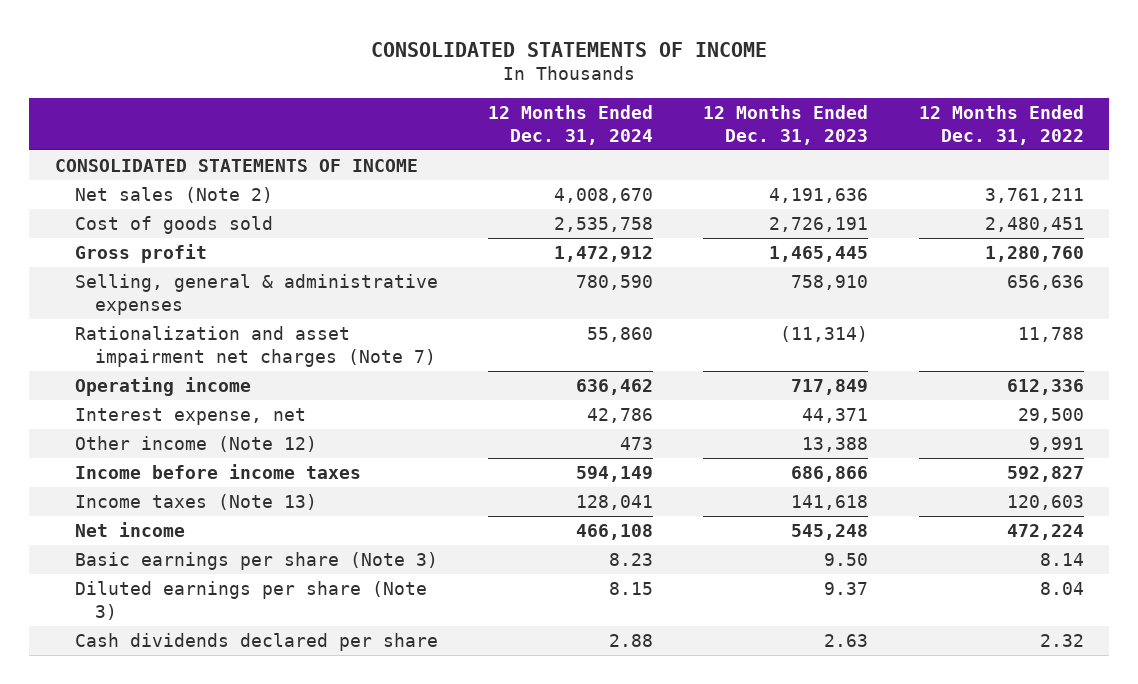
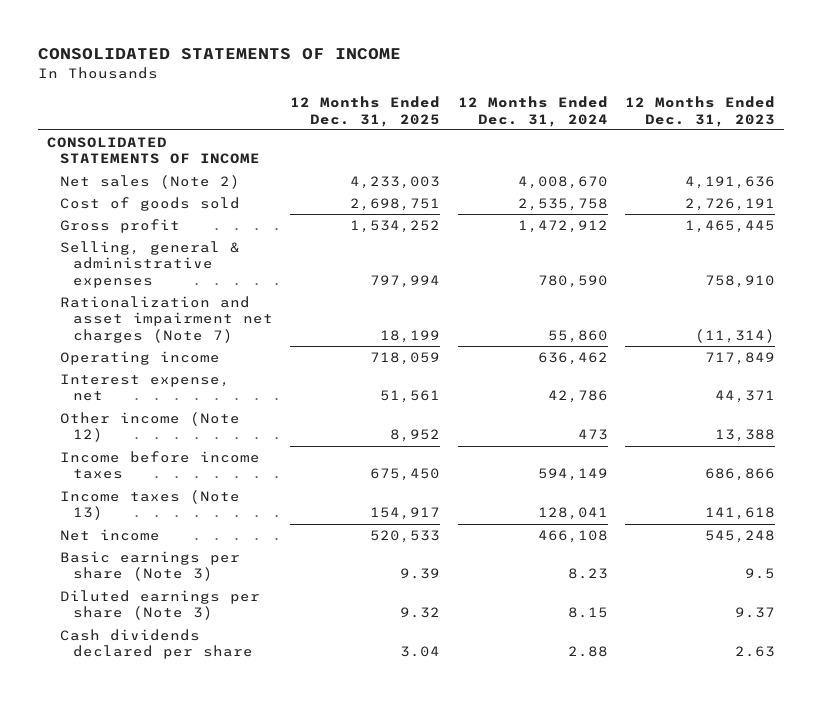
- | 12 Months Ended Dec. 31, 2024 | 12 Months Ended Dec. 31, 2023 | 12 Months Ended Dec. 31, 2022
+ | 12 Months Ended Dec. 31, 2025 | 12 Months Ended Dec. 31, 2024 | 12 Months Ended Dec. 31, 2023
- Basic earnings per share (Note 3) | 8.23 | 9.50 | 8.14
+ Basic earnings per share (Note 3) | 9.39 | 8.23 | 9.5

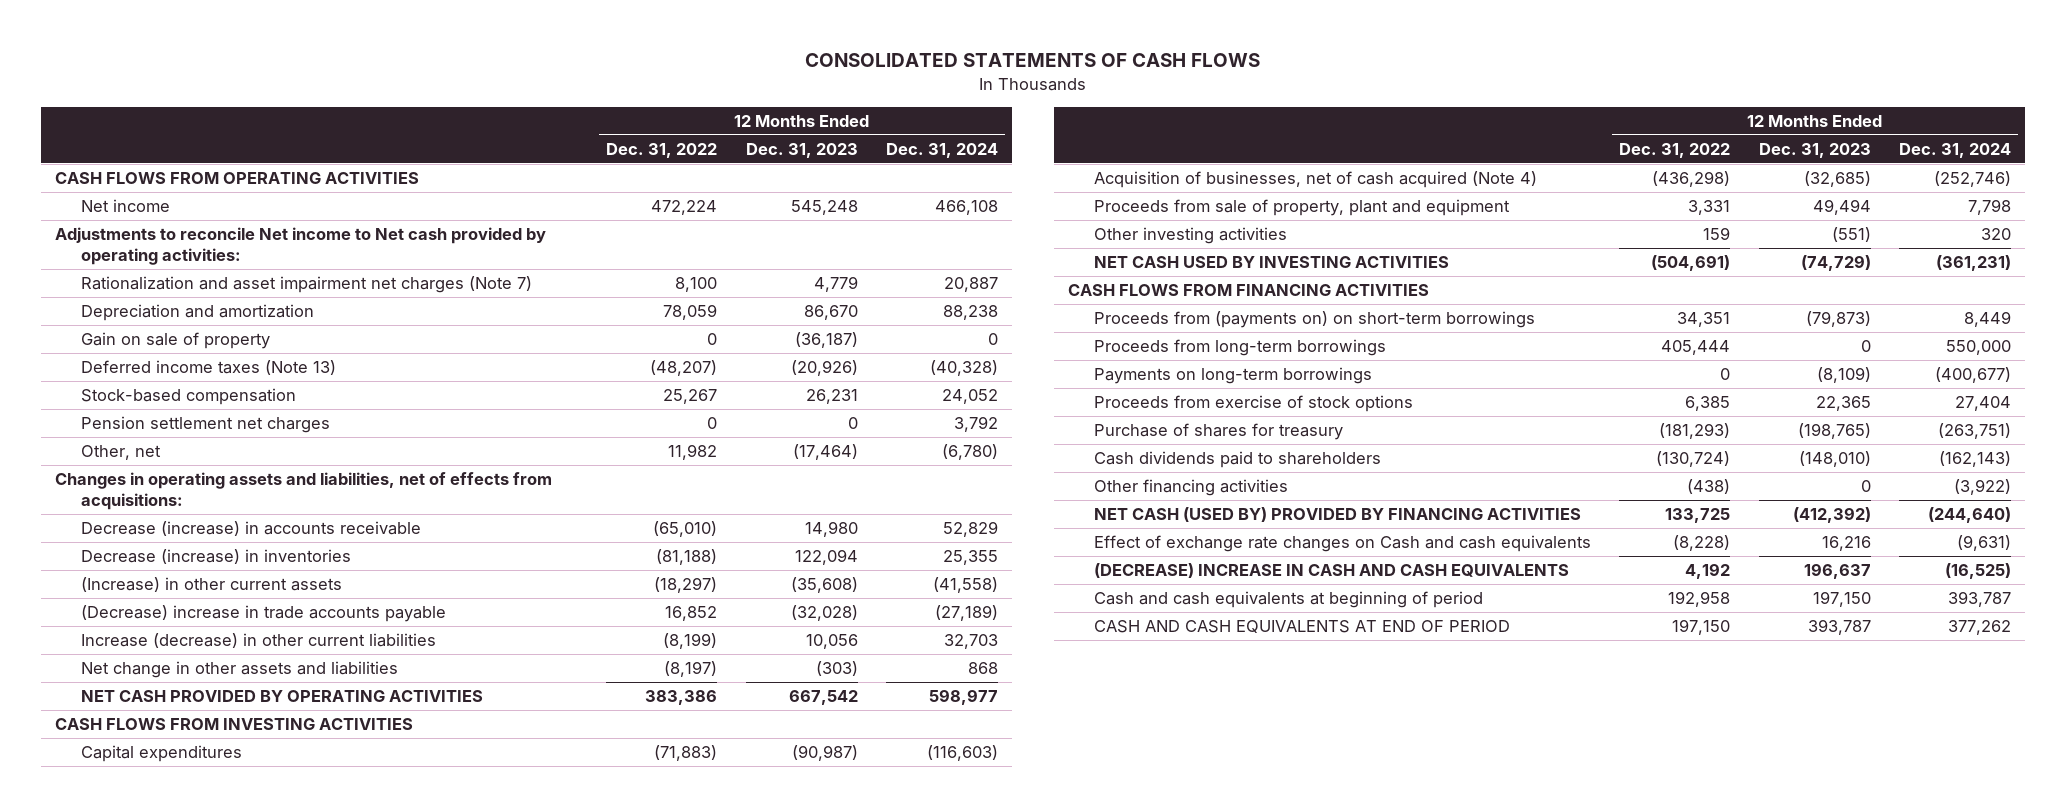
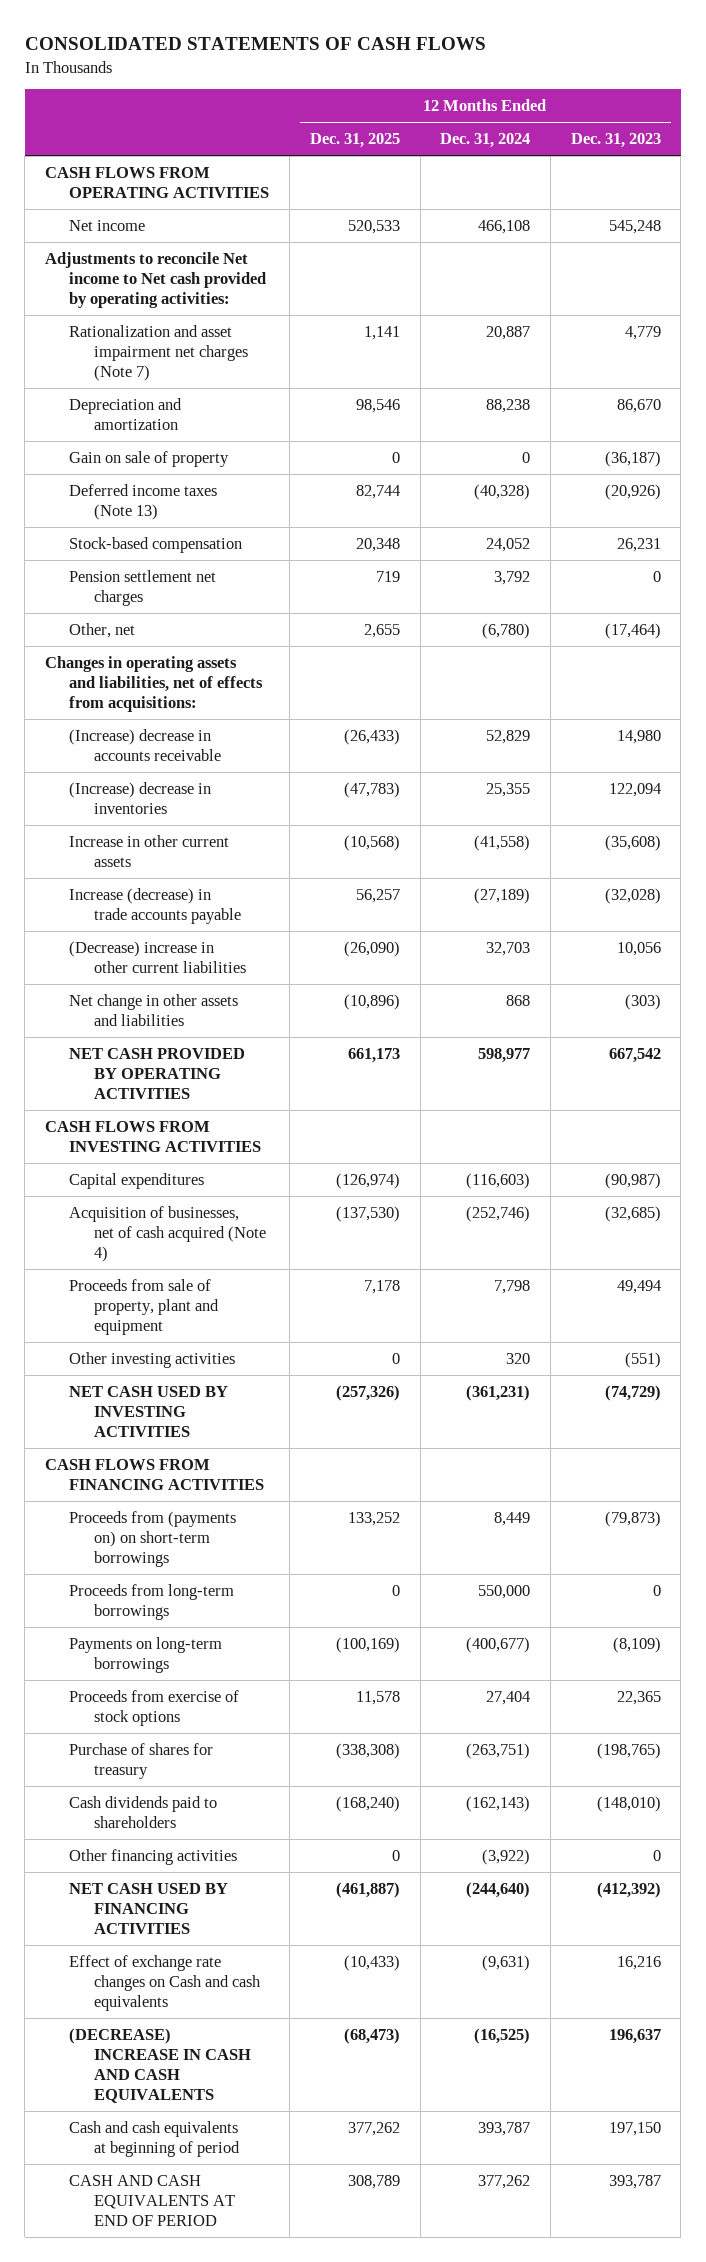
- | 12 Months Ended Dec. 31, 2022 | 12 Months Ended Dec. 31, 2023 | 12 Months Ended Dec. 31, 2024
+ | 12 Months Ended Dec. 31, 2025 | 12 Months Ended Dec. 31, 2024 | 12 Months Ended Dec. 31, 2023
- Decrease (increase) in accounts receivable | (65,010) | 14,980 | 52,829
- Decrease (increase) in inventories | (81,188) | 122,094 | 25,355
- (Increase) in other current assets | (18,297) | (35,608) | (41,558)
- (Decrease) increase in trade accounts payable | 16,852 | (32,028) | (27,189)
- Increase (decrease) in other current liabilities | (8,199) | 10,056 | 32,703
+ (Increase) decrease in accounts receivable | (26,433) | 52,829 | 14,980
+ (Increase) decrease in inventories | (47,783) | 25,355 | 122,094
+ Increase in other current assets | (10,568) | (41,558) | (35,608)
+ Increase (decrease) in trade accounts payable | 56,257 | (27,189) | (32,028)
+ (Decrease) increase in other current liabilities | (26,090) | 32,703 | 10,056
- NET CASH (USED BY) PROVIDED BY FINANCING ACTIVITIES | 133,725 | (412,392) | (244,640)
+ NET CASH USED BY FINANCING ACTIVITIES | (461,887) | (244,640) | (412,392)

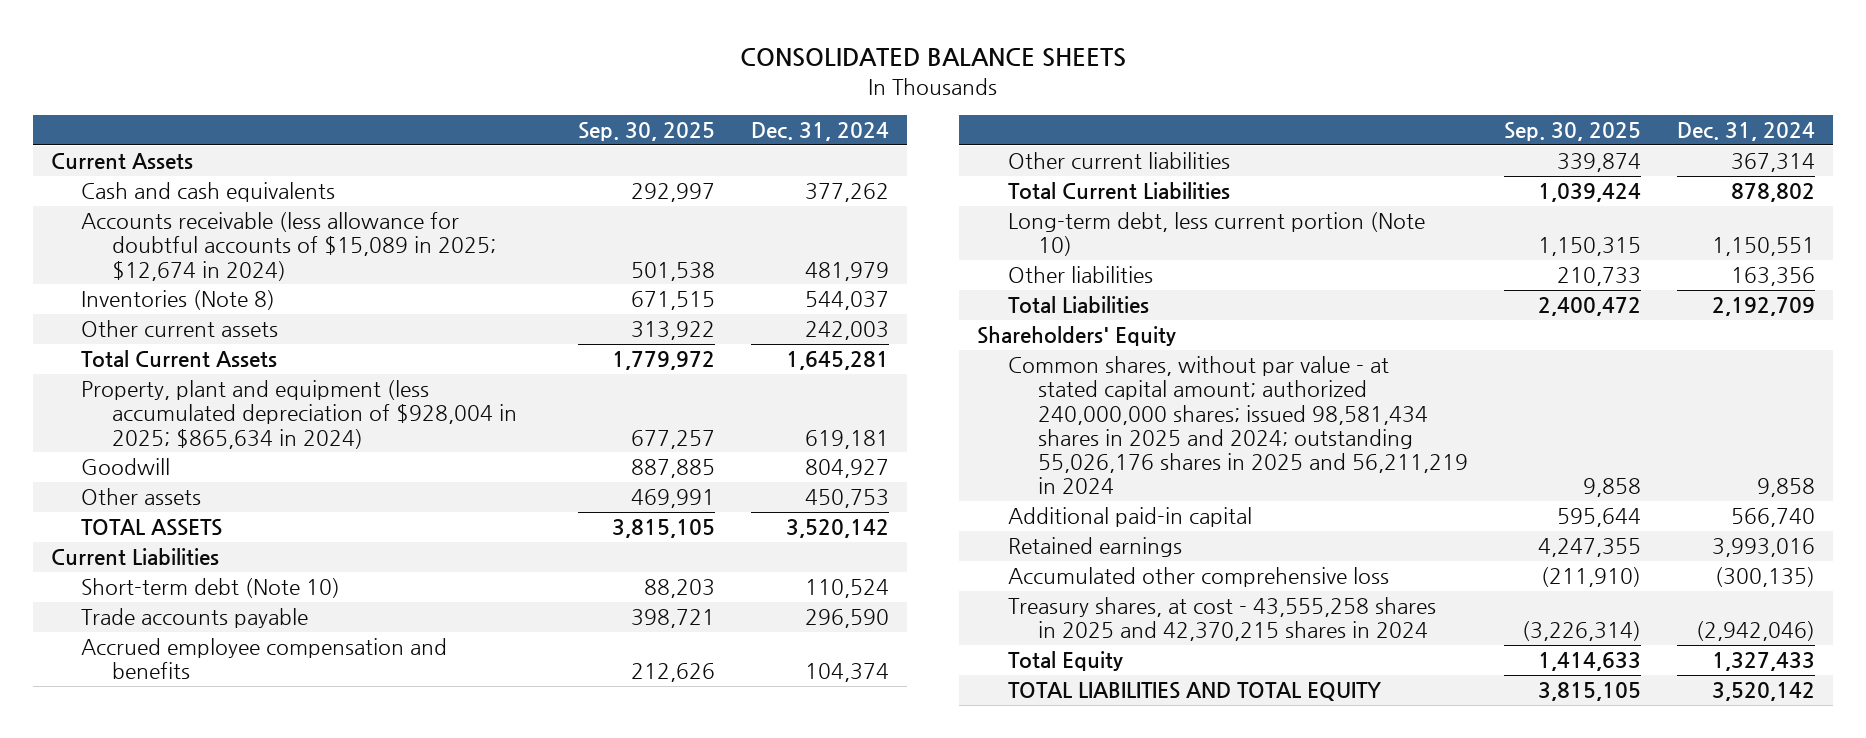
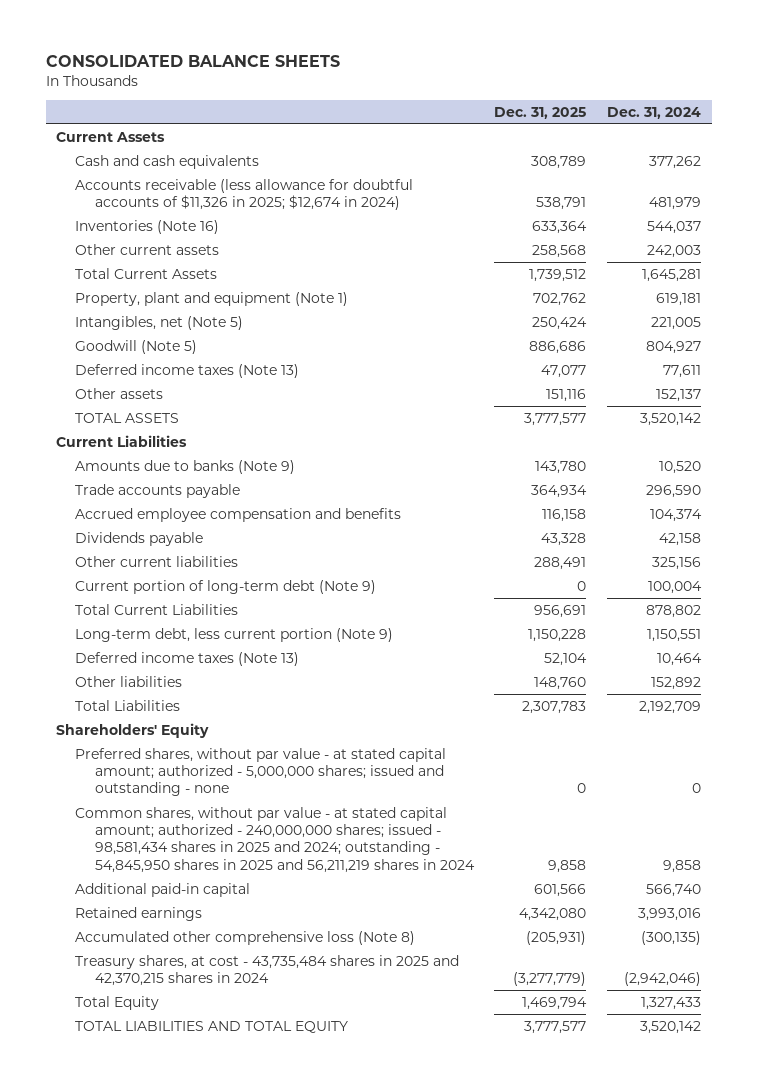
- | Sep. 30, 2025 | Dec. 31, 2024
+ | Dec. 31, 2025 | Dec. 31, 2024
- Accounts receivable (less allowance for doubtful accounts of $15,089 in 2025; $12,674 in 2024) | 501,538 | 481,979
- Inventories (Note 8) | 671,515 | 544,037
+ Accounts receivable (less allowance for doubtful accounts of $11,326 in 2025; $12,674 in 2024) | 538,791 | 481,979
+ Inventories (Note 16) | 633,364 | 544,037
- Property, plant and equipment (less accumulated depreciation of $928,004 in 2025; $865,634 in 2024) | 677,257 | 619,181
- Goodwill | 887,885 | 804,927
- Other assets | 469,991 | 450,753
+ Property, plant and equipment (Note 1) | 702,762 | 619,181
+ Intangibles, net (Note 5) | 250,424 | 221,005
+ Goodwill (Note 5) | 886,686 | 804,927
+ Deferred income taxes (Note 13) | 47,077 | 77,611
+ Other assets | 151,116 | 152,137
- Short-term debt (Note 10) | 88,203 | 110,524
+ Amounts due to banks (Note 9) | 143,780 | 10,520
- Other current liabilities | 339,874 | 367,314
+ Dividends payable | 43,328 | 42,158
+ Other current liabilities | 288,491 | 325,156
+ Current portion of long-term debt (Note 9) | 0 | 100,004
- Long-term debt, less current portion (Note 10) | 1,150,315 | 1,150,551
- Other liabilities | 210,733 | 163,356
+ Long-term debt, less current portion (Note 9) | 1,150,228 | 1,150,551
+ Deferred income taxes (Note 13) | 52,104 | 10,464
+ Other liabilities | 148,760 | 152,892
- Common shares, without par value - at stated capital amount; authorized 240,000,000 shares; issued 98,581,434 shares in 2025 and 2024; outstanding 55,026,176 shares in 2025 and 56,211,219 in 2024 | 9,858 | 9,858
+ Preferred shares, without par value - at stated capital amount; authorized - 5,000,000 shares; issued and outstanding - none | 0 | 0
+ Common shares, without par value - at stated capital amount; authorized - 240,000,000 shares; issued - 98,581,434 shares in 2025 and 2024; outstanding - 54,845,950 shares in 2025 and 56,211,219 shares in 2024 | 9,858 | 9,858
- Accumulated other comprehensive loss | (211,910) | (300,135)
- Treasury shares, at cost - 43,555,258 shares in 2025 and 42,370,215 shares in 2024 | (3,226,314) | (2,942,046)
+ Accumulated other comprehensive loss (Note 8) | (205,931) | (300,135)
+ Treasury shares, at cost - 43,735,484 shares in 2025 and 42,370,215 shares in 2024 | (3,277,779) | (2,942,046)

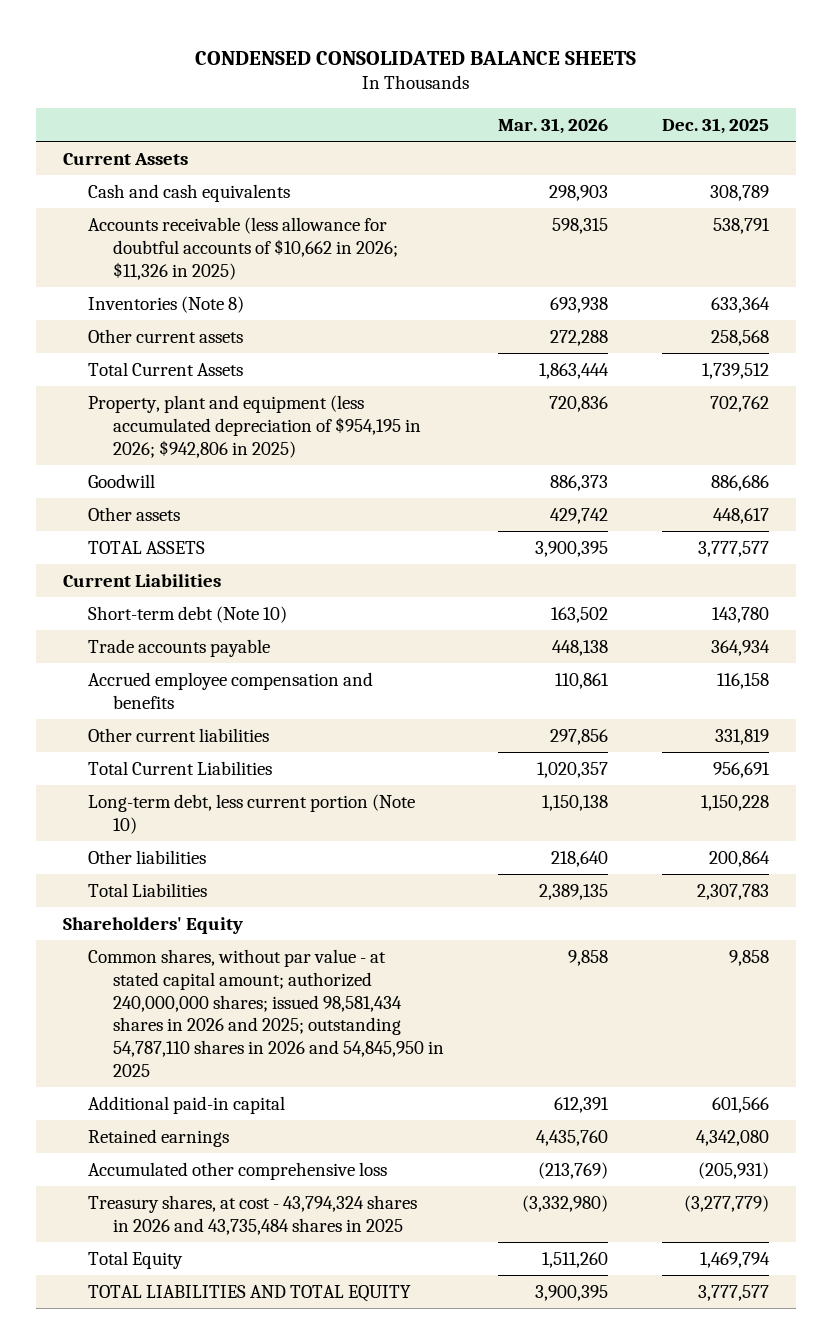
- CONSOLIDATED BALANCE SHEETS
+ CONDENSED CONSOLIDATED BALANCE SHEETS
- | Dec. 31, 2025 | Dec. 31, 2024
+ | Mar. 31, 2026 | Dec. 31, 2025
- Accounts receivable (less allowance for doubtful accounts of $11,326 in 2025; $12,674 in 2024) | 538,791 | 481,979
- Inventories (Note 16) | 633,364 | 544,037
+ Accounts receivable (less allowance for doubtful accounts of $10,662 in 2026; $11,326 in 2025) | 598,315 | 538,791
+ Inventories (Note 8) | 693,938 | 633,364
- Property, plant and equipment (Note 1) | 702,762 | 619,181
- Intangibles, net (Note 5) | 250,424 | 221,005
- Goodwill (Note 5) | 886,686 | 804,927
- Deferred income taxes (Note 13) | 47,077 | 77,611
- Other assets | 151,116 | 152,137
+ Property, plant and equipment (less accumulated depreciation of $954,195 in 2026; $942,806 in 2025) | 720,836 | 702,762
+ Goodwill | 886,373 | 886,686
+ Other assets | 429,742 | 448,617
- Amounts due to banks (Note 9) | 143,780 | 10,520
+ Short-term debt (Note 10) | 163,502 | 143,780
- Dividends payable | 43,328 | 42,158
- Other current liabilities | 288,491 | 325,156
- Current portion of long-term debt (Note 9) | 0 | 100,004
+ Other current liabilities | 297,856 | 331,819
- Long-term debt, less current portion (Note 9) | 1,150,228 | 1,150,551
- Deferred income taxes (Note 13) | 52,104 | 10,464
- Other liabilities | 148,760 | 152,892
+ Long-term debt, less current portion (Note 10) | 1,150,138 | 1,150,228
+ Other liabilities | 218,640 | 200,864
- Preferred shares, without par value - at stated capital amount; authorized - 5,000,000 shares; issued and outstanding - none | 0 | 0
- Common shares, without par value - at stated capital amount; authorized - 240,000,000 shares; issued - 98,581,434 shares in 2025 and 2024; outstanding - 54,845,950 shares in 2025 and 56,211,219 shares in 2024 | 9,858 | 9,858
+ Common shares, without par value - at stated capital amount; authorized 240,000,000 shares; issued 98,581,434 shares in 2026 and 2025; outstanding 54,787,110 shares in 2026 and 54,845,950 in 2025 | 9,858 | 9,858
- Accumulated other comprehensive loss (Note 8) | (205,931) | (300,135)
- Treasury shares, at cost - 43,735,484 shares in 2025 and 42,370,215 shares in 2024 | (3,277,779) | (2,942,046)
+ Accumulated other comprehensive loss | (213,769) | (205,931)
+ Treasury shares, at cost - 43,794,324 shares in 2026 and 43,735,484 shares in 2025 | (3,332,980) | (3,277,779)

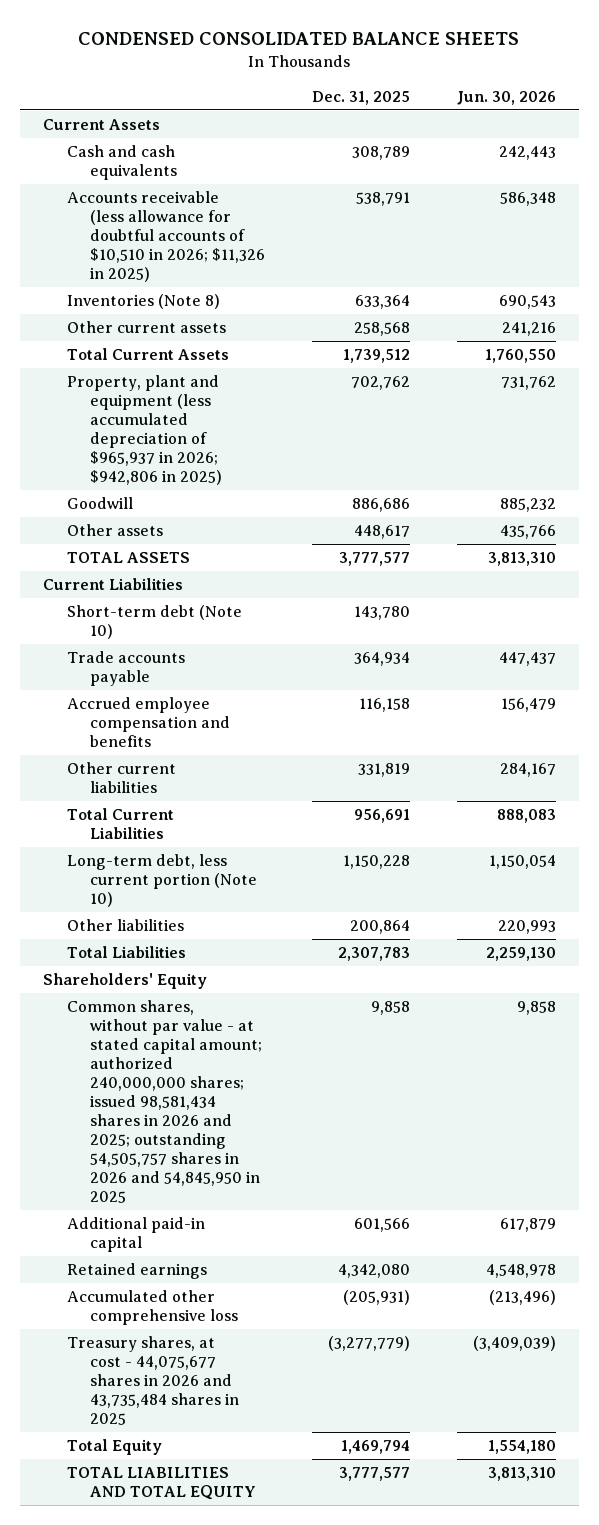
- | Mar. 31, 2026 | Dec. 31, 2025
+ | Dec. 31, 2025 | Jun. 30, 2026
- Accounts receivable (less allowance for doubtful accounts of $10,662 in 2026; $11,326 in 2025) | 598,315 | 538,791
+ Accounts receivable (less allowance for doubtful accounts of $10,510 in 2026; $11,326 in 2025) | 538,791 | 586,348
- Property, plant and equipment (less accumulated depreciation of $954,195 in 2026; $942,806 in 2025) | 720,836 | 702,762
+ Property, plant and equipment (less accumulated depreciation of $965,937 in 2026; $942,806 in 2025) | 702,762 | 731,762
- Common shares, without par value - at stated capital amount; authorized 240,000,000 shares; issued 98,581,434 shares in 2026 and 2025; outstanding 54,787,110 shares in 2026 and 54,845,950 in 2025 | 9,858 | 9,858
+ Common shares, without par value - at stated capital amount; authorized 240,000,000 shares; issued 98,581,434 shares in 2026 and 2025; outstanding 54,505,757 shares in 2026 and 54,845,950 in 2025 | 9,858 | 9,858
- Treasury shares, at cost - 43,794,324 shares in 2026 and 43,735,484 shares in 2025 | (3,332,980) | (3,277,779)
+ Treasury shares, at cost - 44,075,677 shares in 2026 and 43,735,484 shares in 2025 | (3,277,779) | (3,409,039)

